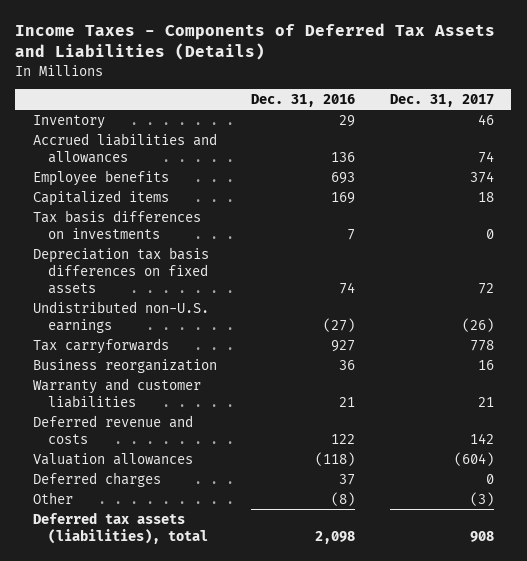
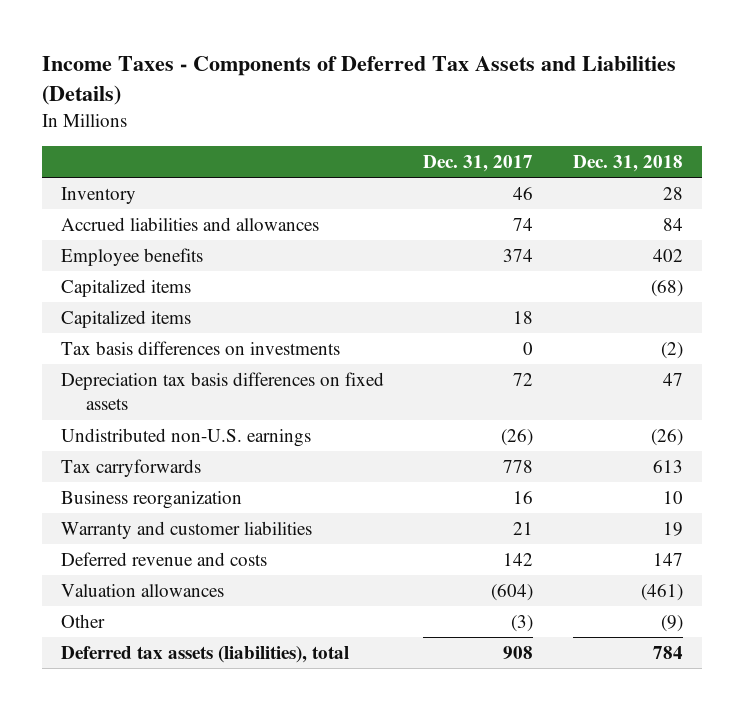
- | Dec. 31, 2016 | Dec. 31, 2017
+ | Dec. 31, 2017 | Dec. 31, 2018
+ Capitalized items | | (68)
- Deferred charges | 37 | 0

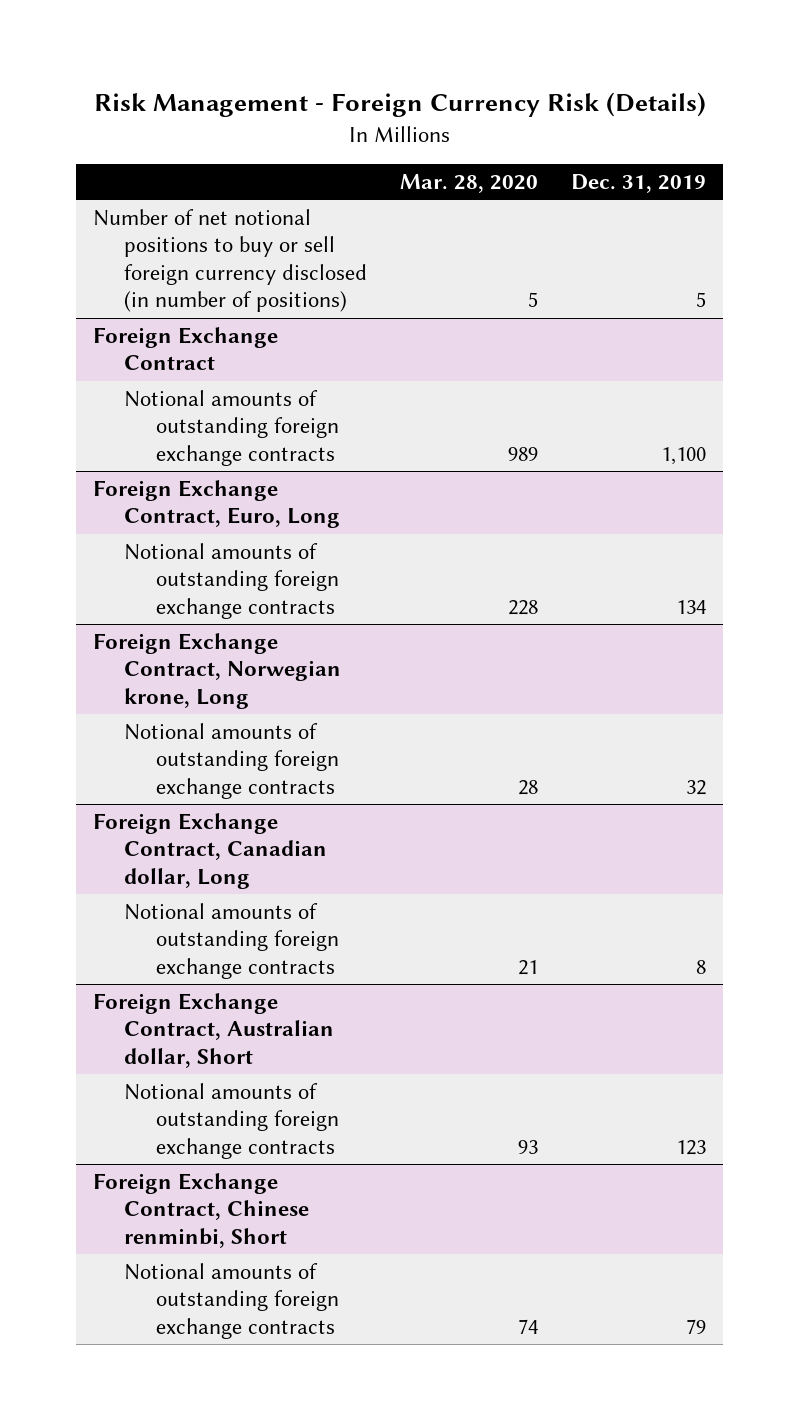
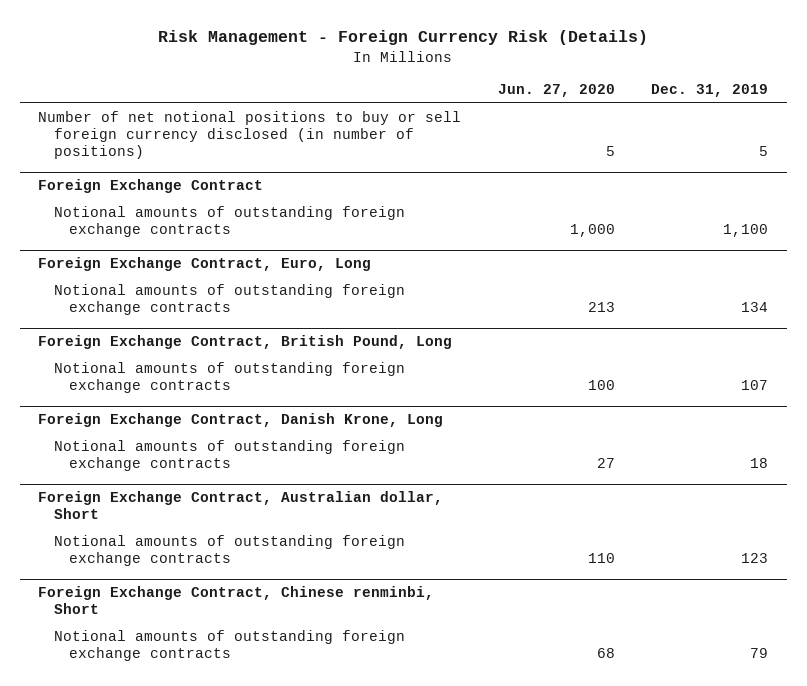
- | Mar. 28, 2020 | Dec. 31, 2019
+ | Jun. 27, 2020 | Dec. 31, 2019
- Foreign Exchange Contract, Norwegian krone, Long
- Notional amounts of outstanding foreign exchange contracts | 28 | 32
- Foreign Exchange Contract, Canadian dollar, Long
- Notional amounts of outstanding foreign exchange contracts | 21 | 8
+ Foreign Exchange Contract, British Pound, Long
+ Notional amounts of outstanding foreign exchange contracts | 100 | 107
+ Foreign Exchange Contract, Danish Krone, Long
+ Notional amounts of outstanding foreign exchange contracts | 27 | 18

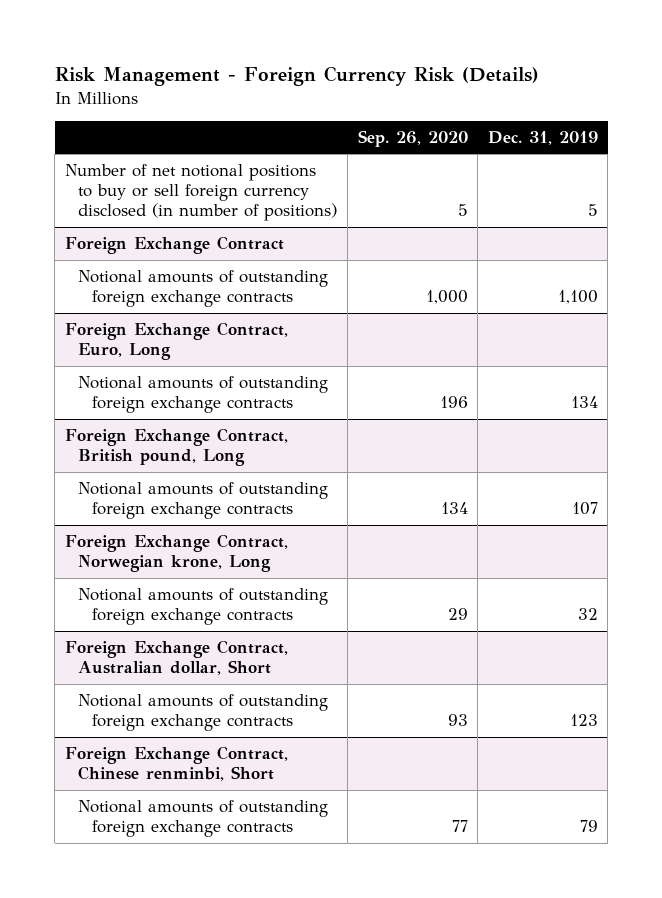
- | Jun. 27, 2020 | Dec. 31, 2019
+ | Sep. 26, 2020 | Dec. 31, 2019
- Foreign Exchange Contract, British Pound, Long
+ Foreign Exchange Contract, British pound, Long
- Foreign Exchange Contract, Danish Krone, Long
- Notional amounts of outstanding foreign exchange contracts | 27 | 18
+ Foreign Exchange Contract, Norwegian krone, Long
+ Notional amounts of outstanding foreign exchange contracts | 29 | 32

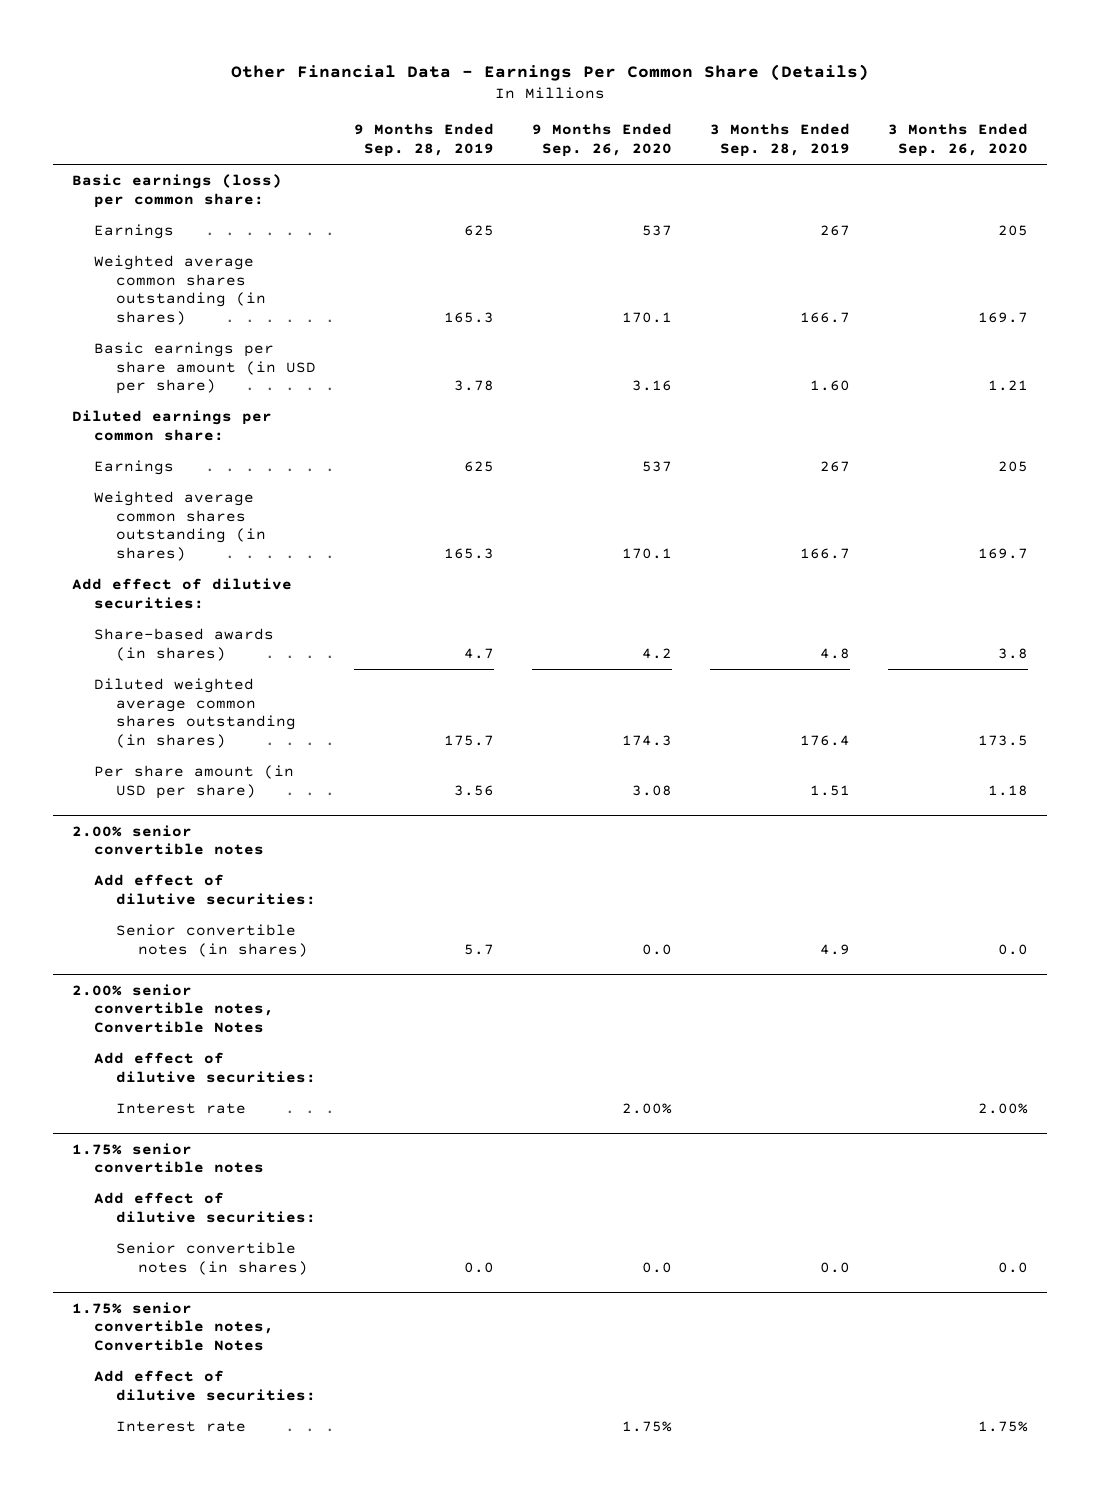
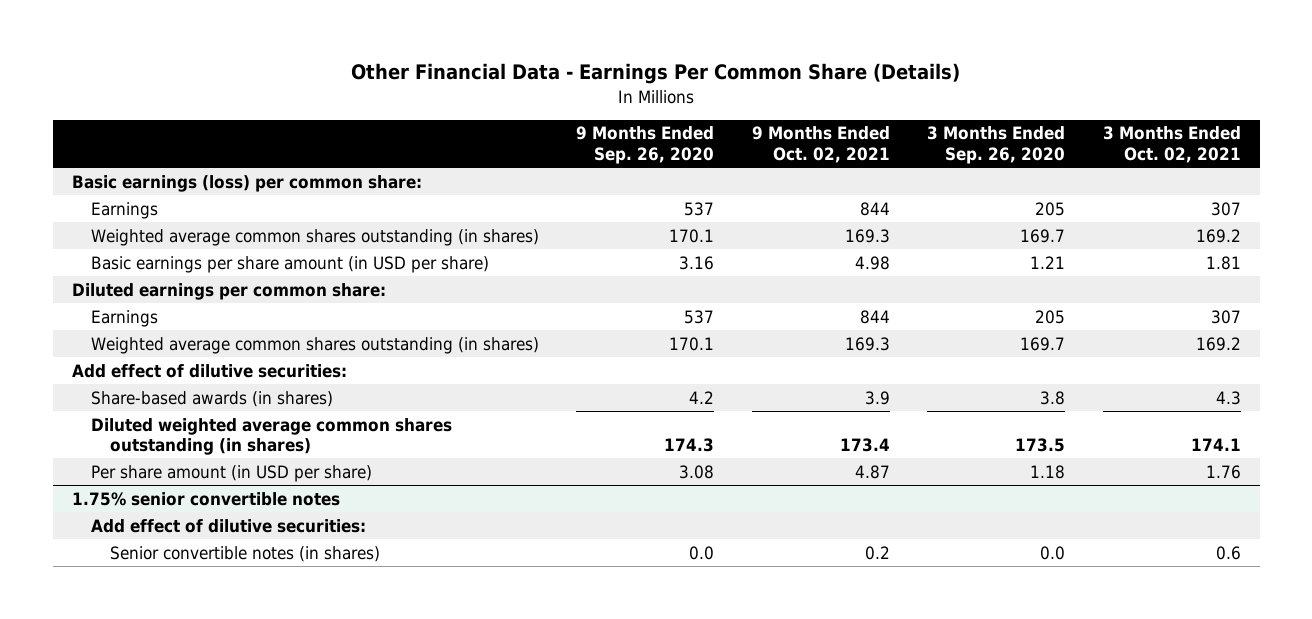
- | 9 Months Ended Sep. 28, 2019 | 9 Months Ended Sep. 26, 2020 | 3 Months Ended Sep. 28, 2019 | 3 Months Ended Sep. 26, 2020
+ | 9 Months Ended Sep. 26, 2020 | 9 Months Ended Oct. 02, 2021 | 3 Months Ended Sep. 26, 2020 | 3 Months Ended Oct. 02, 2021
- 2.00% senior convertible notes
- Add effect of dilutive securities:
- Senior convertible notes (in shares) | 5.7 | 0.0 | 4.9 | 0.0
- 2.00% senior convertible notes, Convertible Notes
- Add effect of dilutive securities:
- Interest rate | | 2.00% | | 2.00%
- 1.75% senior convertible notes, Convertible Notes
- Add effect of dilutive securities:
- Interest rate | | 1.75% | | 1.75%

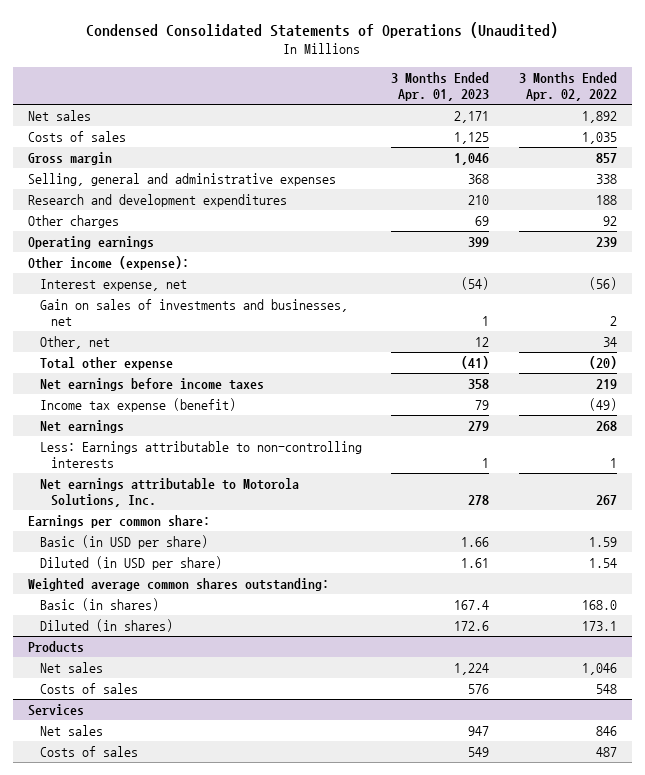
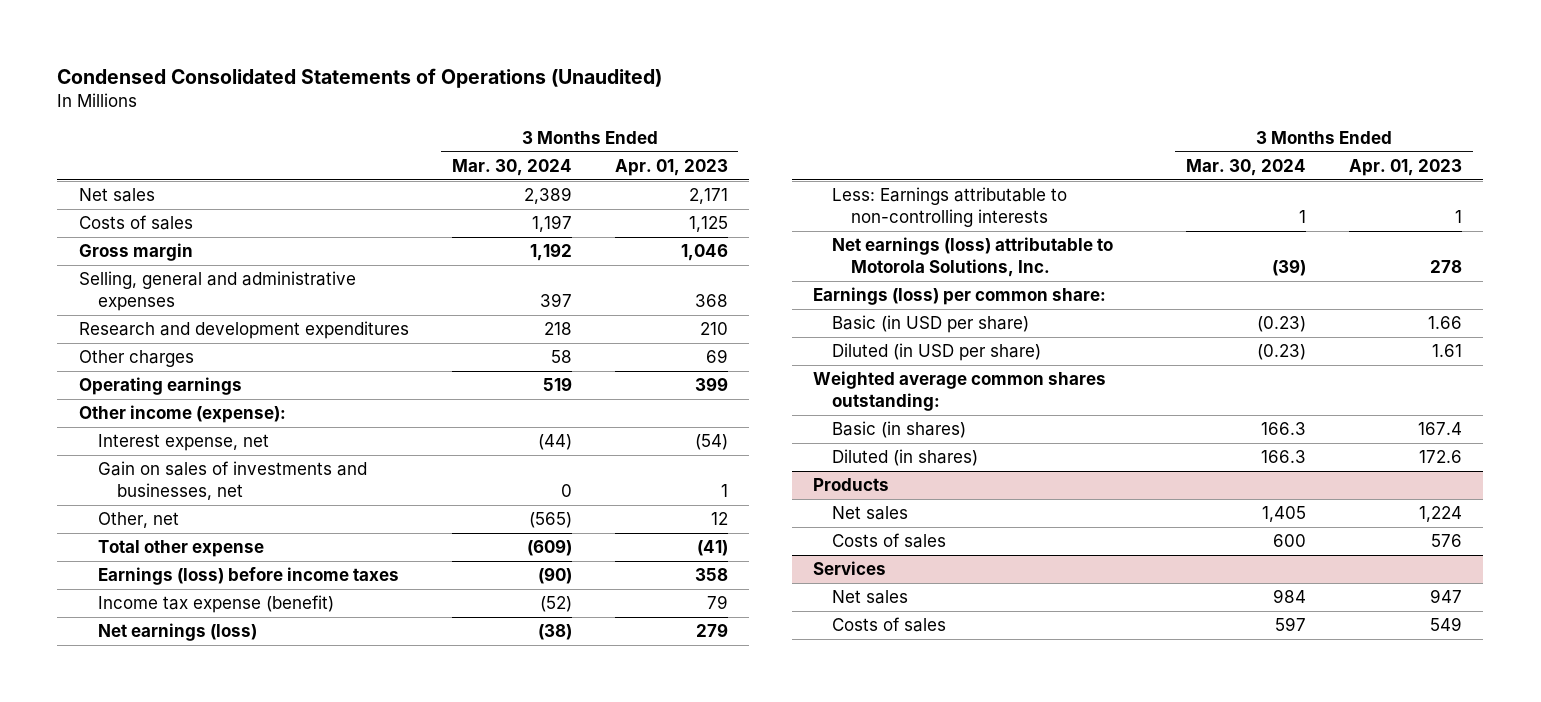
- | 3 Months Ended Apr. 01, 2023 | 3 Months Ended Apr. 02, 2022
+ | 3 Months Ended Mar. 30, 2024 | 3 Months Ended Apr. 01, 2023
- Net earnings before income taxes | 358 | 219
+ Earnings (loss) before income taxes | (90) | 358
- Net earnings | 279 | 268
+ Net earnings (loss) | (38) | 279
- Net earnings attributable to Motorola Solutions, Inc. | 278 | 267
- Earnings per common share:
+ Net earnings (loss) attributable to Motorola Solutions, Inc. | (39) | 278
+ Earnings (loss) per common share:

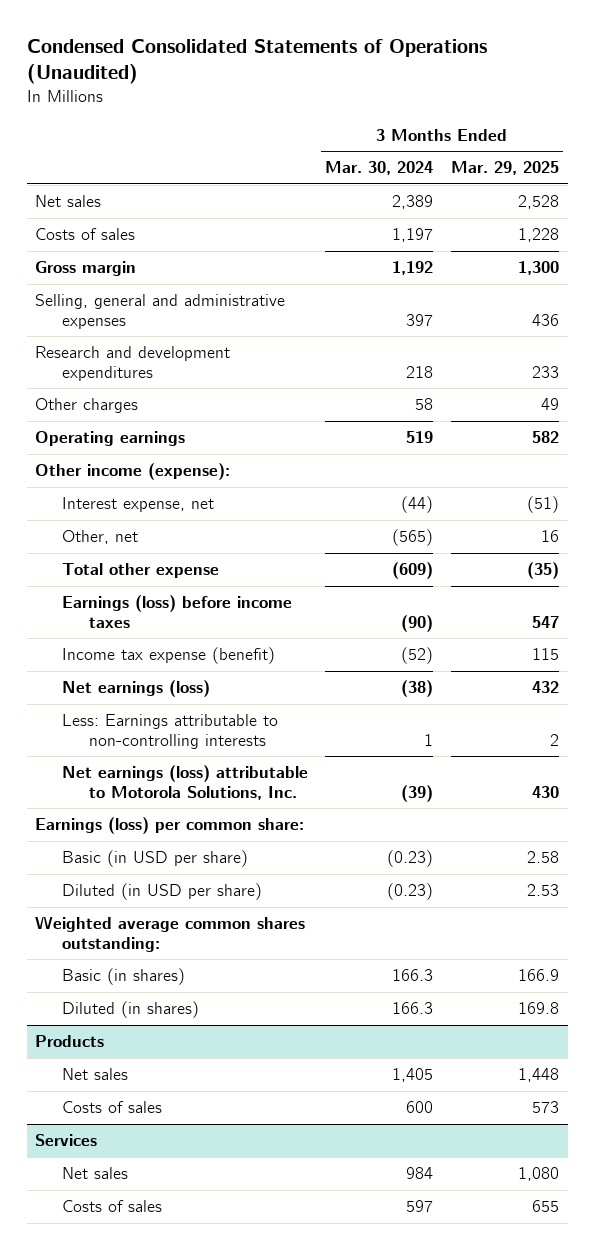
- | 3 Months Ended Mar. 30, 2024 | 3 Months Ended Apr. 01, 2023
+ | 3 Months Ended Mar. 30, 2024 | 3 Months Ended Mar. 29, 2025
- Gain on sales of investments and businesses, net | 0 | 1

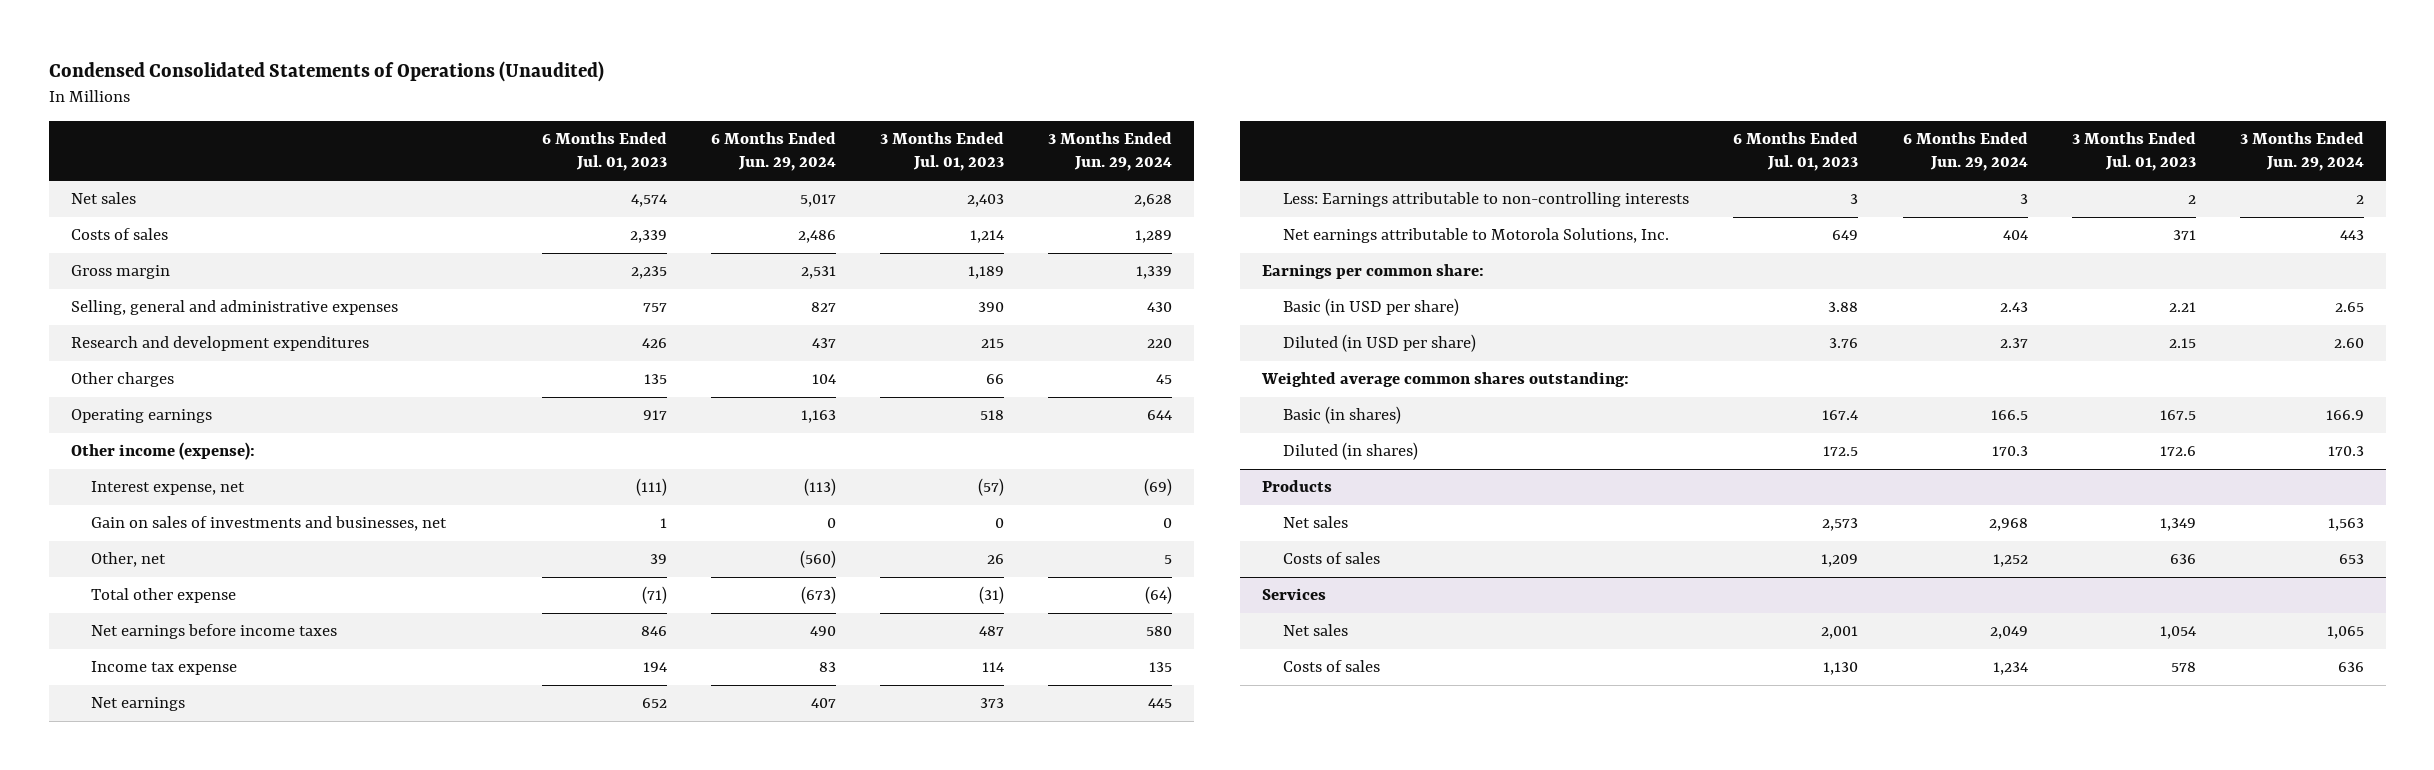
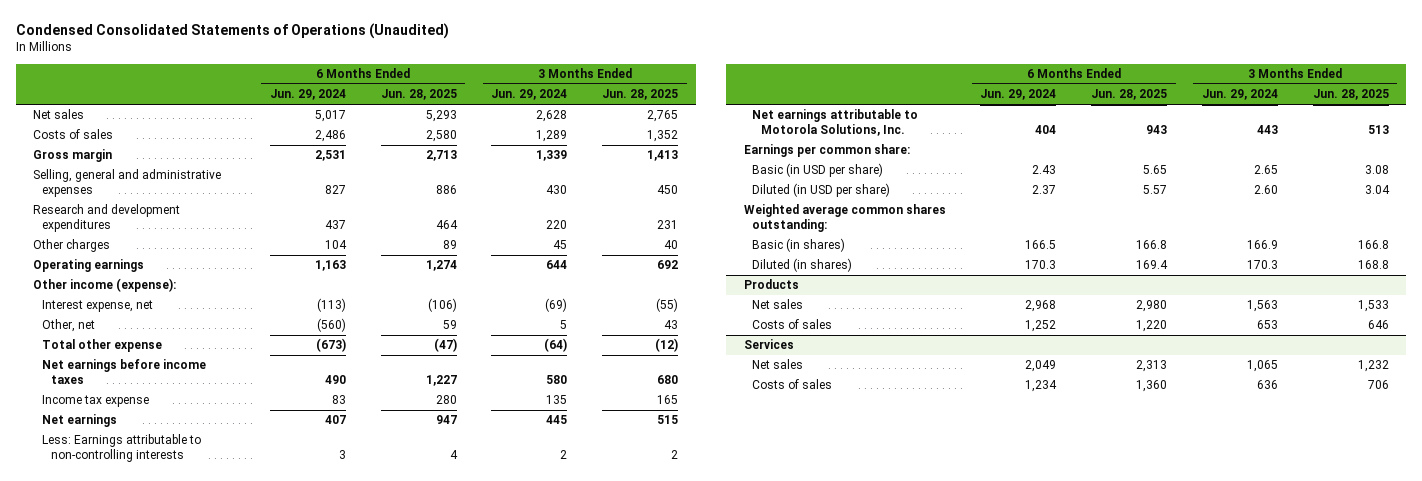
- | 6 Months Ended Jul. 01, 2023 | 6 Months Ended Jun. 29, 2024 | 3 Months Ended Jul. 01, 2023 | 3 Months Ended Jun. 29, 2024
+ | 6 Months Ended Jun. 29, 2024 | 6 Months Ended Jun. 28, 2025 | 3 Months Ended Jun. 29, 2024 | 3 Months Ended Jun. 28, 2025
- Gain on sales of investments and businesses, net | 1 | 0 | 0 | 0

